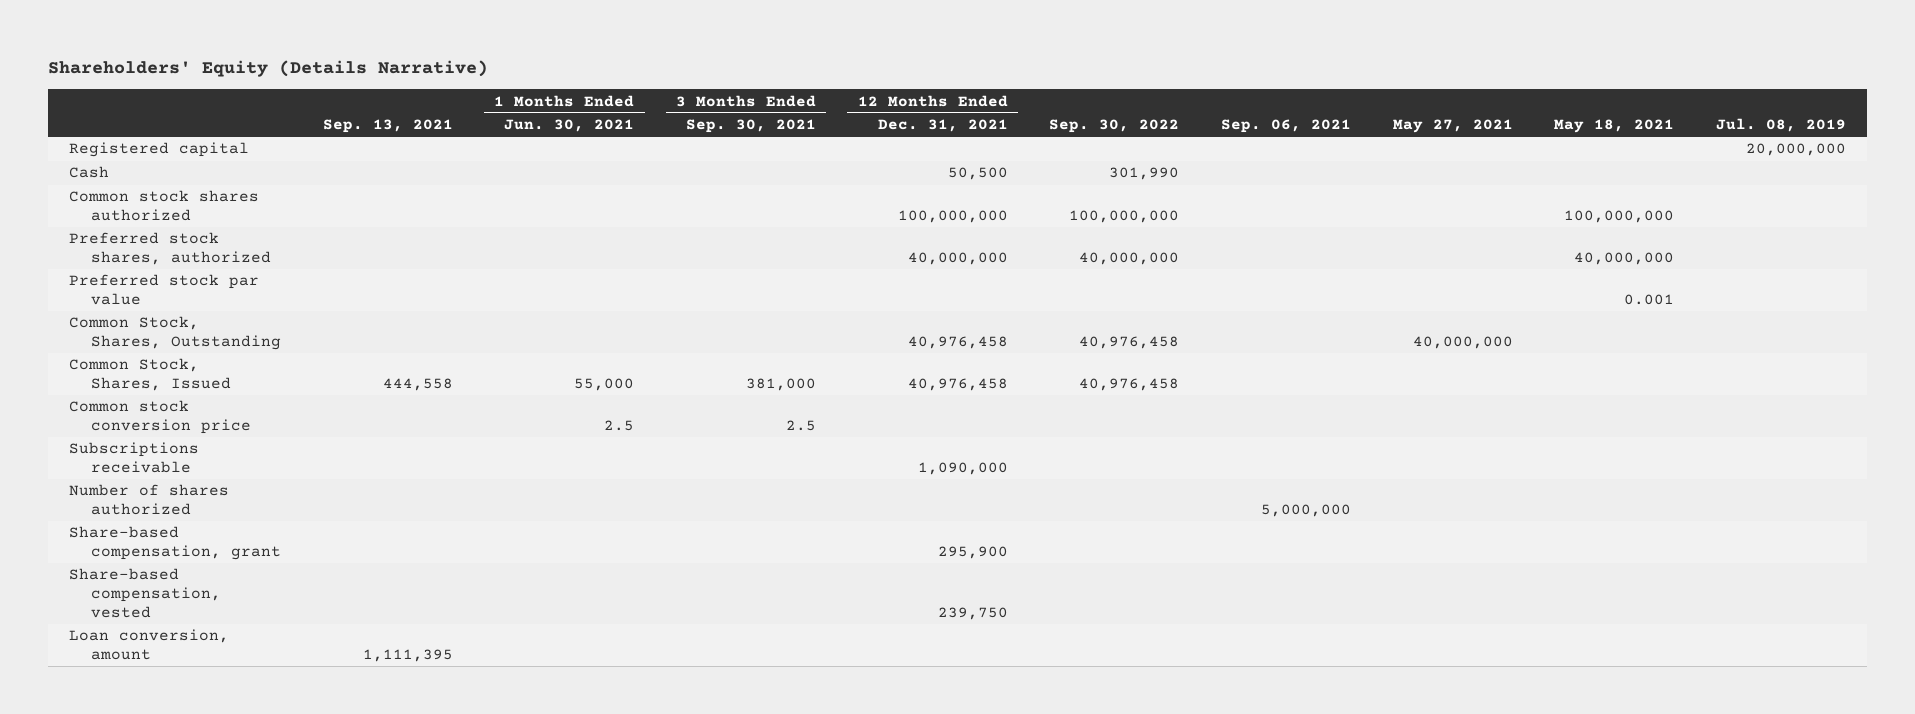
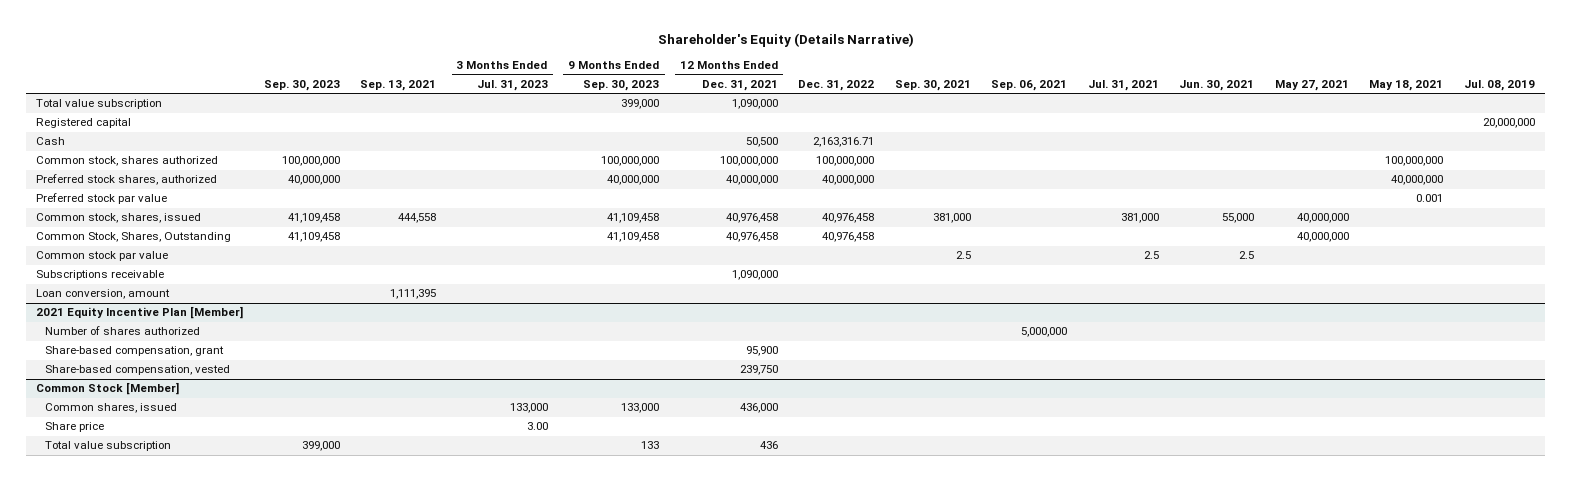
- Shareholders' Equity (Details Narrative)
+ Shareholder's Equity (Details Narrative)
- | Sep. 13, 2021 | 1 Months Ended Jun. 30, 2021 | 3 Months Ended Sep. 30, 2021 | 12 Months Ended Dec. 31, 2021 | Sep. 30, 2022 | Sep. 06, 2021 | May 27, 2021 | May 18, 2021 | Jul. 08, 2019
+ | Sep. 30, 2023 | Sep. 13, 2021 | 3 Months Ended Jul. 31, 2023 | 9 Months Ended Sep. 30, 2023 | 12 Months Ended Dec. 31, 2021 | Dec. 31, 2022 | Sep. 30, 2021 | Sep. 06, 2021 | Jul. 31, 2021 | Jun. 30, 2021 | May 27, 2021 | May 18, 2021 | Jul. 08, 2019
+ Total value subscription | | | | 399,000 | 1,090,000 | | | | | | | |
- Common stock shares authorized | | | | 100,000,000 | 100,000,000 | | | 100,000,000 |
+ Common stock, shares authorized | 100,000,000 | | | 100,000,000 | 100,000,000 | 100,000,000 | | | | | | 100,000,000 |
+ Common stock, shares, issued | 41,109,458 | 444,558 | | 41,109,458 | 40,976,458 | 40,976,458 | 381,000 | | 381,000 | 55,000 | 40,000,000 | |
- Common Stock, Shares, Issued | 444,558 | 55,000 | 381,000 | 40,976,458 | 40,976,458 | | | |
- Common stock conversion price | | 2.5 | 2.5 | | | | | |
+ Common stock par value | | | | | | | 2.5 | | 2.5 | 2.5 | | |
moved up: Loan conversion, amount | | 1,111,395 | | | | | | | | | | |
+ 2021 Equity Incentive Plan [Member]
- Share-based compensation, grant | | | | 295,900 | | | | |
+ Share-based compensation, grant | | | | | 95,900 | | | | | | | |
+ Common Stock [Member]
+ Common shares, issued | | | 133,000 | 133,000 | 436,000 | | | | | | | |
+ Share price | | | 3.00 | | | | | | | | | |
+ Total value subscription | 399,000 | | | 133 | 436 | | | | | | | |

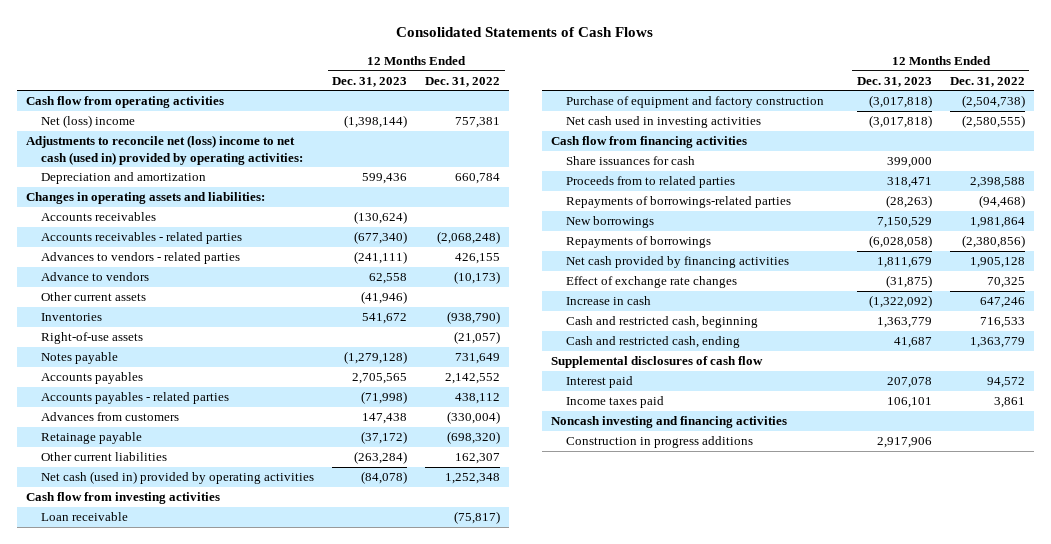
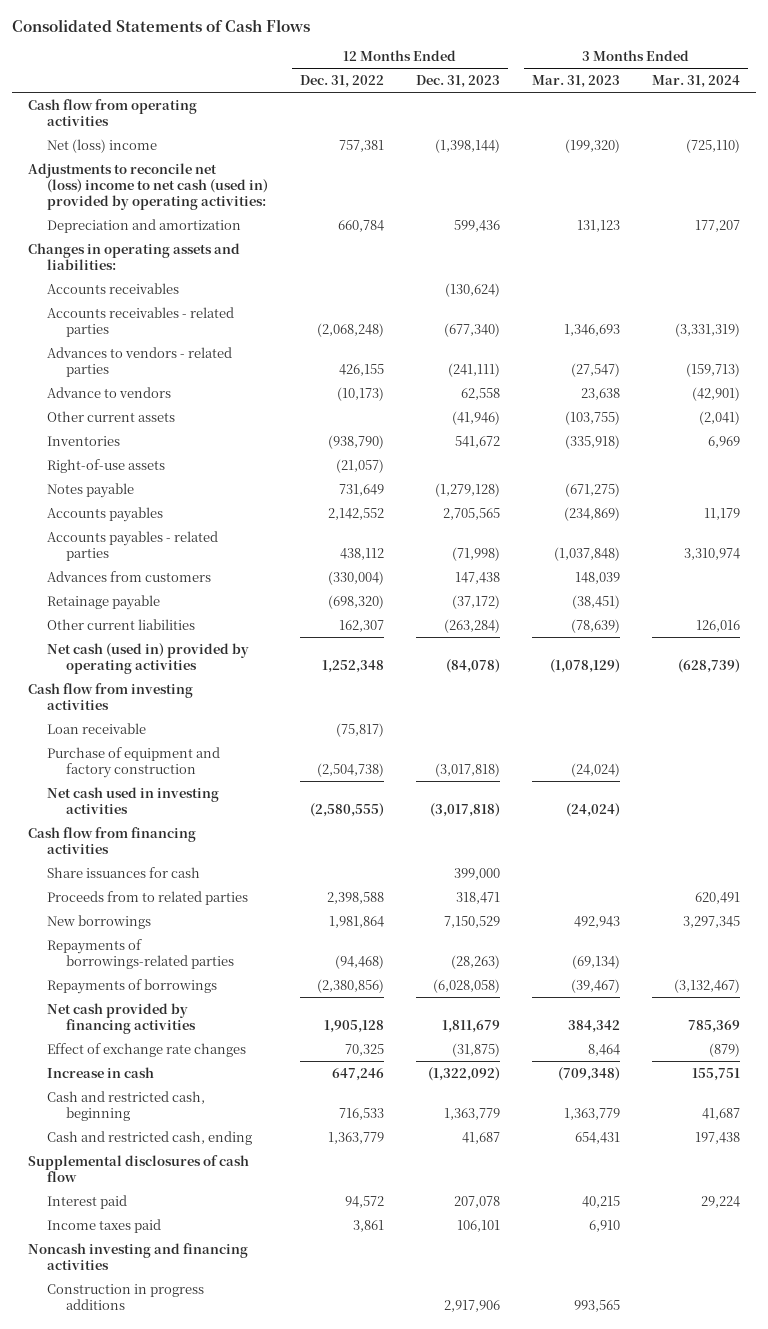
- | 12 Months Ended Dec. 31, 2023 | 12 Months Ended Dec. 31, 2022
+ | 12 Months Ended Dec. 31, 2022 | 12 Months Ended Dec. 31, 2023 | 3 Months Ended Mar. 31, 2023 | 3 Months Ended Mar. 31, 2024
moved down: Repayments of borrowings-related parties | (94,468) | (28,263) | (69,134) |

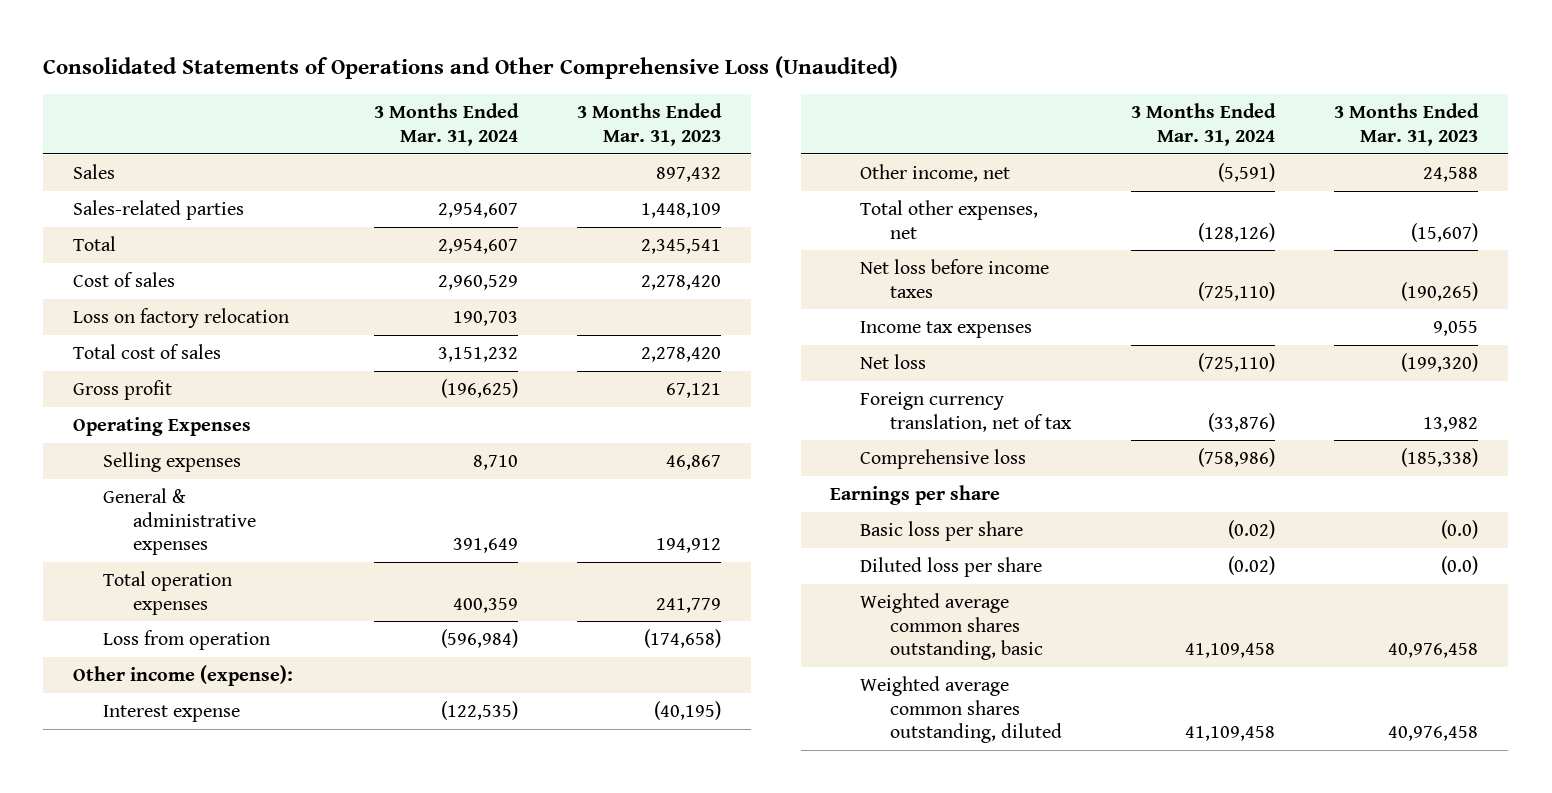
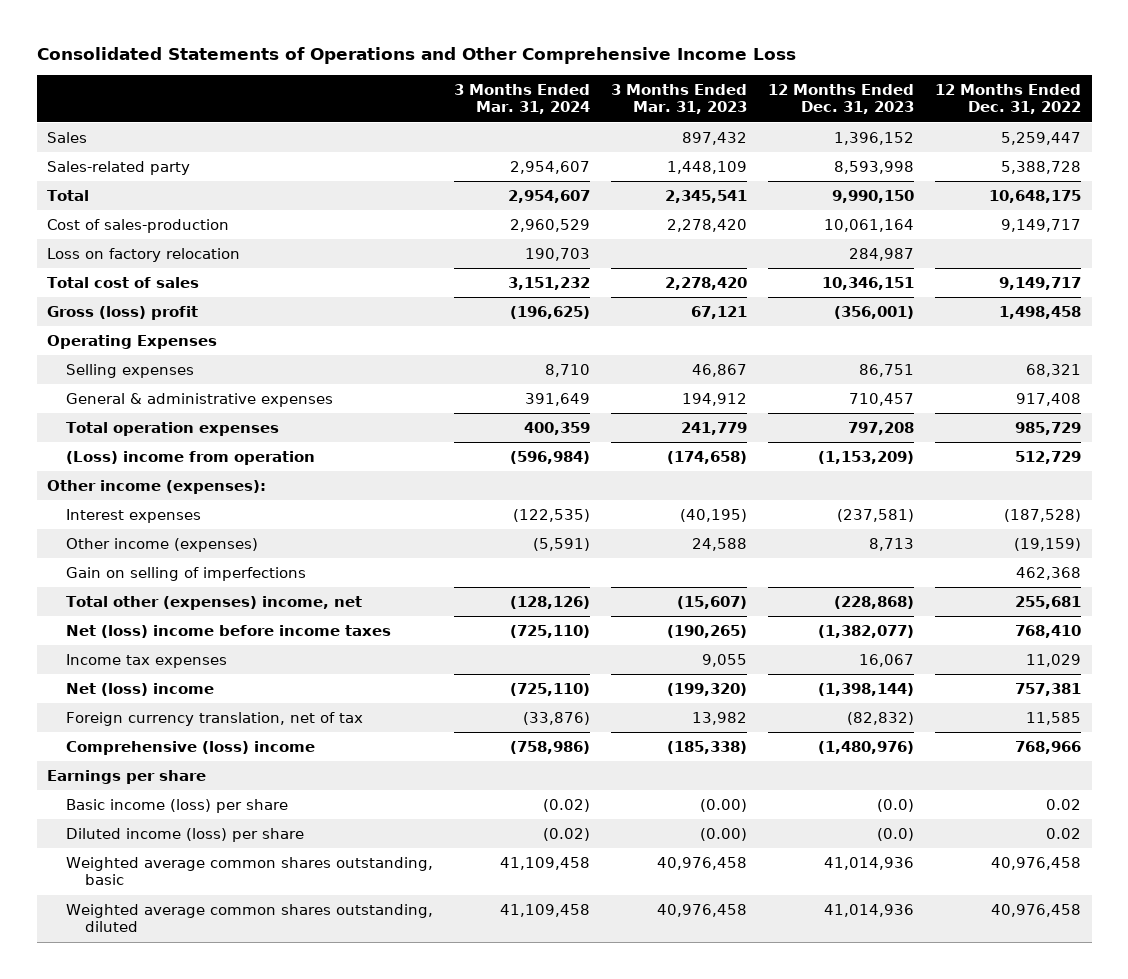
- Consolidated Statements of Operations and Other Comprehensive Loss (Unaudited)
+ Consolidated Statements of Operations and Other Comprehensive Income Loss
- | 3 Months Ended Mar. 31, 2024 | 3 Months Ended Mar. 31, 2023
+ | 3 Months Ended Mar. 31, 2024 | 3 Months Ended Mar. 31, 2023 | 12 Months Ended Dec. 31, 2023 | 12 Months Ended Dec. 31, 2022
- Sales-related parties | 2,954,607 | 1,448,109
+ Sales-related party | 2,954,607 | 1,448,109 | 8,593,998 | 5,388,728
- Cost of sales | 2,960,529 | 2,278,420
+ Cost of sales-production | 2,960,529 | 2,278,420 | 10,061,164 | 9,149,717
- Gross profit | (196,625) | 67,121
+ Gross (loss) profit | (196,625) | 67,121 | (356,001) | 1,498,458
- Loss from operation | (596,984) | (174,658)
- Other income (expense):
- Interest expense | (122,535) | (40,195)
- Other income, net | (5,591) | 24,588
- Total other expenses, net | (128,126) | (15,607)
- Net loss before income taxes | (725,110) | (190,265)
+ (Loss) income from operation | (596,984) | (174,658) | (1,153,209) | 512,729
+ Other income (expenses):
+ Interest expenses | (122,535) | (40,195) | (237,581) | (187,528)
+ Other income (expenses) | (5,591) | 24,588 | 8,713 | (19,159)
+ Gain on selling of imperfections | | | | 462,368
+ Total other (expenses) income, net | (128,126) | (15,607) | (228,868) | 255,681
+ Net (loss) income before income taxes | (725,110) | (190,265) | (1,382,077) | 768,410
- Net loss | (725,110) | (199,320)
+ Net (loss) income | (725,110) | (199,320) | (1,398,144) | 757,381
- Comprehensive loss | (758,986) | (185,338)
+ Comprehensive (loss) income | (758,986) | (185,338) | (1,480,976) | 768,966
- Basic loss per share | (0.02) | (0.0)
- Diluted loss per share | (0.02) | (0.0)
+ Basic income (loss) per share | (0.02) | (0.00) | (0.0) | 0.02
+ Diluted income (loss) per share | (0.02) | (0.00) | (0.0) | 0.02

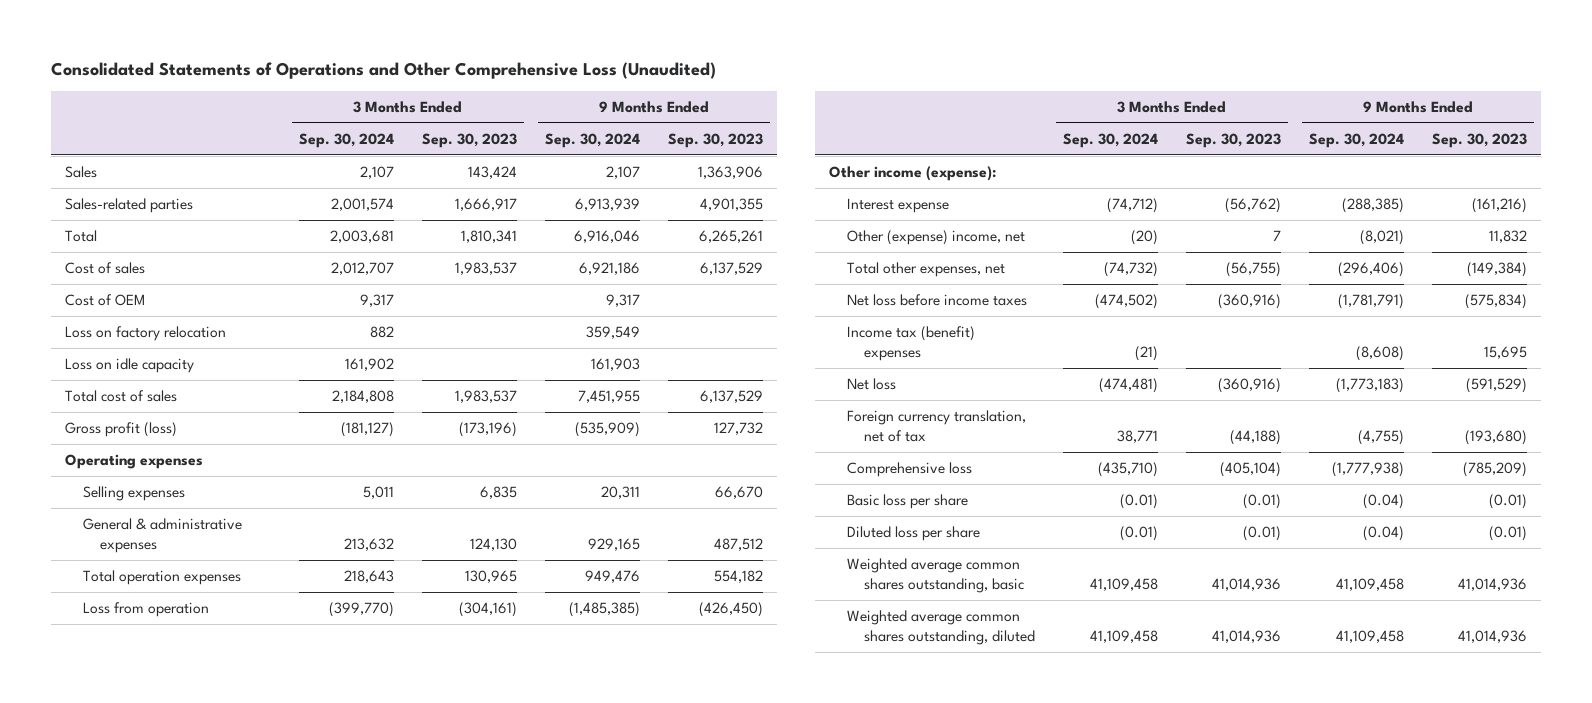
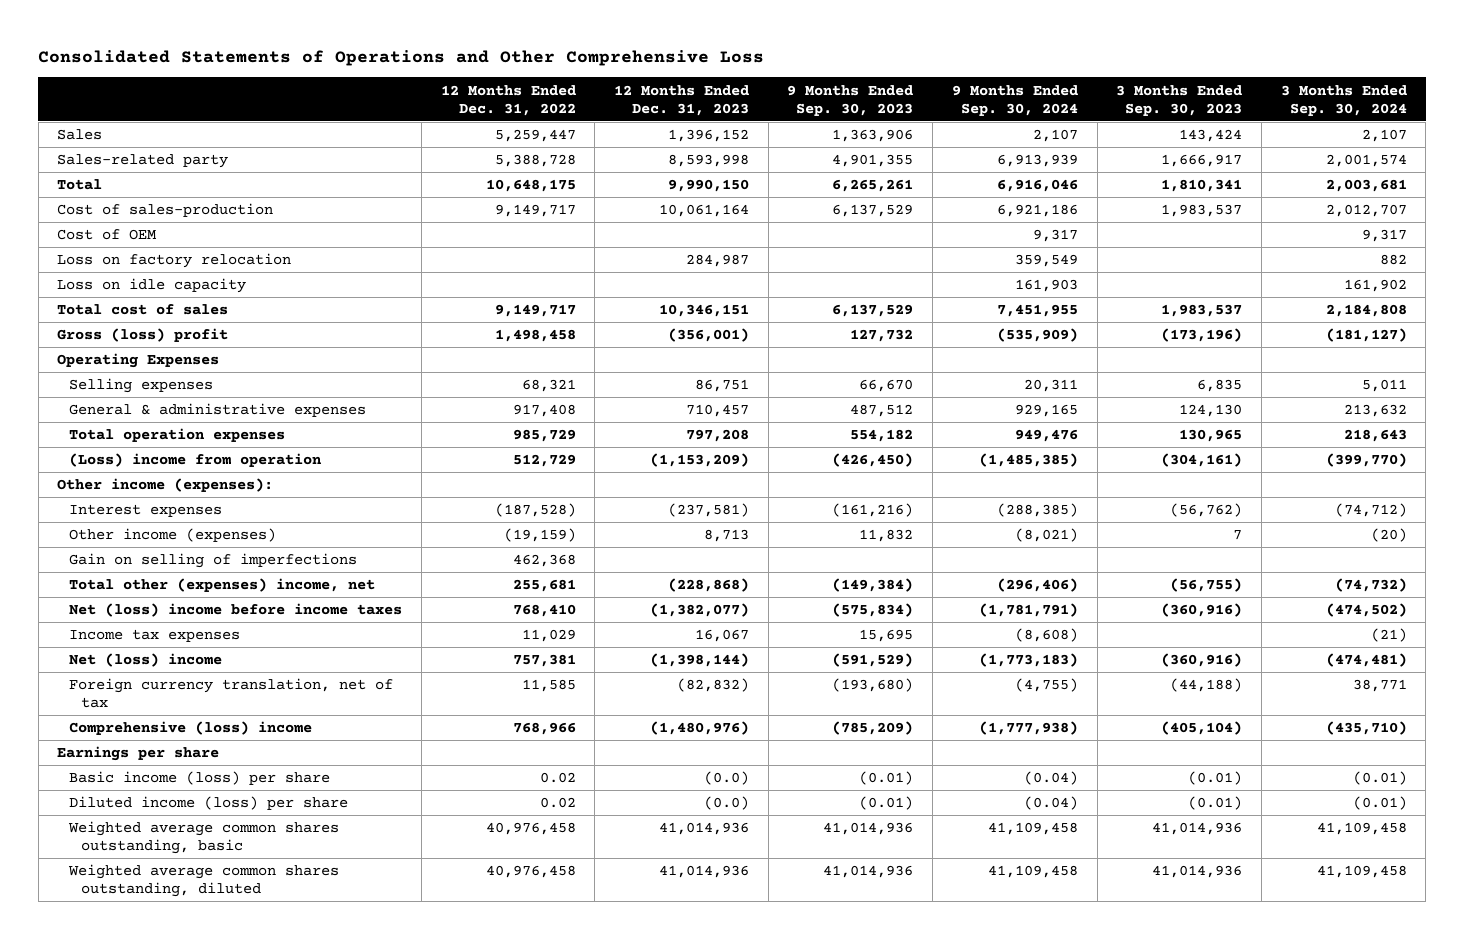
- Consolidated Statements of Operations and Other Comprehensive Loss (Unaudited)
+ Consolidated Statements of Operations and Other Comprehensive Loss
- | 3 Months Ended Sep. 30, 2024 | 3 Months Ended Sep. 30, 2023 | 9 Months Ended Sep. 30, 2024 | 9 Months Ended Sep. 30, 2023
+ | 12 Months Ended Dec. 31, 2022 | 12 Months Ended Dec. 31, 2023 | 9 Months Ended Sep. 30, 2023 | 9 Months Ended Sep. 30, 2024 | 3 Months Ended Sep. 30, 2023 | 3 Months Ended Sep. 30, 2024
- Sales-related parties | 2,001,574 | 1,666,917 | 6,913,939 | 4,901,355
+ Sales-related party | 5,388,728 | 8,593,998 | 4,901,355 | 6,913,939 | 1,666,917 | 2,001,574
- Cost of sales | 2,012,707 | 1,983,537 | 6,921,186 | 6,137,529
+ Cost of sales-production | 9,149,717 | 10,061,164 | 6,137,529 | 6,921,186 | 1,983,537 | 2,012,707
- Gross profit (loss) | (181,127) | (173,196) | (535,909) | 127,732
- Operating expenses
+ Gross (loss) profit | 1,498,458 | (356,001) | 127,732 | (535,909) | (173,196) | (181,127)
+ Operating Expenses
- Loss from operation | (399,770) | (304,161) | (1,485,385) | (426,450)
- Other income (expense):
- Interest expense | (74,712) | (56,762) | (288,385) | (161,216)
- Other (expense) income, net | (20) | 7 | (8,021) | 11,832
- Total other expenses, net | (74,732) | (56,755) | (296,406) | (149,384)
- Net loss before income taxes | (474,502) | (360,916) | (1,781,791) | (575,834)
- Income tax (benefit) expenses | (21) | | (8,608) | 15,695
- Net loss | (474,481) | (360,916) | (1,773,183) | (591,529)
+ (Loss) income from operation | 512,729 | (1,153,209) | (426,450) | (1,485,385) | (304,161) | (399,770)
+ Other income (expenses):
+ Interest expenses | (187,528) | (237,581) | (161,216) | (288,385) | (56,762) | (74,712)
+ Other income (expenses) | (19,159) | 8,713 | 11,832 | (8,021) | 7 | (20)
+ Gain on selling of imperfections | 462,368 | | | | |
+ Total other (expenses) income, net | 255,681 | (228,868) | (149,384) | (296,406) | (56,755) | (74,732)
+ Net (loss) income before income taxes | 768,410 | (1,382,077) | (575,834) | (1,781,791) | (360,916) | (474,502)
+ Income tax expenses | 11,029 | 16,067 | 15,695 | (8,608) | | (21)
+ Net (loss) income | 757,381 | (1,398,144) | (591,529) | (1,773,183) | (360,916) | (474,481)
- Comprehensive loss | (435,710) | (405,104) | (1,777,938) | (785,209)
- Basic loss per share | (0.01) | (0.01) | (0.04) | (0.01)
- Diluted loss per share | (0.01) | (0.01) | (0.04) | (0.01)
+ Comprehensive (loss) income | 768,966 | (1,480,976) | (785,209) | (1,777,938) | (405,104) | (435,710)
+ Earnings per share
+ Basic income (loss) per share | 0.02 | (0.0) | (0.01) | (0.04) | (0.01) | (0.01)
+ Diluted income (loss) per share | 0.02 | (0.0) | (0.01) | (0.04) | (0.01) | (0.01)

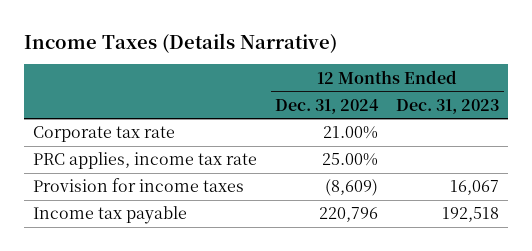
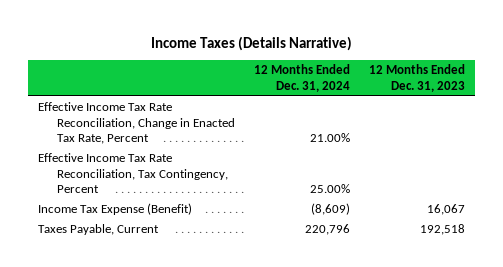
- Corporate tax rate | 21.00% |
- PRC applies, income tax rate | 25.00% |
- Provision for income taxes | (8,609) | 16,067
- Income tax payable | 220,796 | 192,518
+ Effective Income Tax Rate Reconciliation, Change in Enacted Tax Rate, Percent | 21.00% |
+ Effective Income Tax Rate Reconciliation, Tax Contingency, Percent | 25.00% |
+ Income Tax Expense (Benefit) | (8,609) | 16,067
+ Taxes Payable, Current | 220,796 | 192,518

